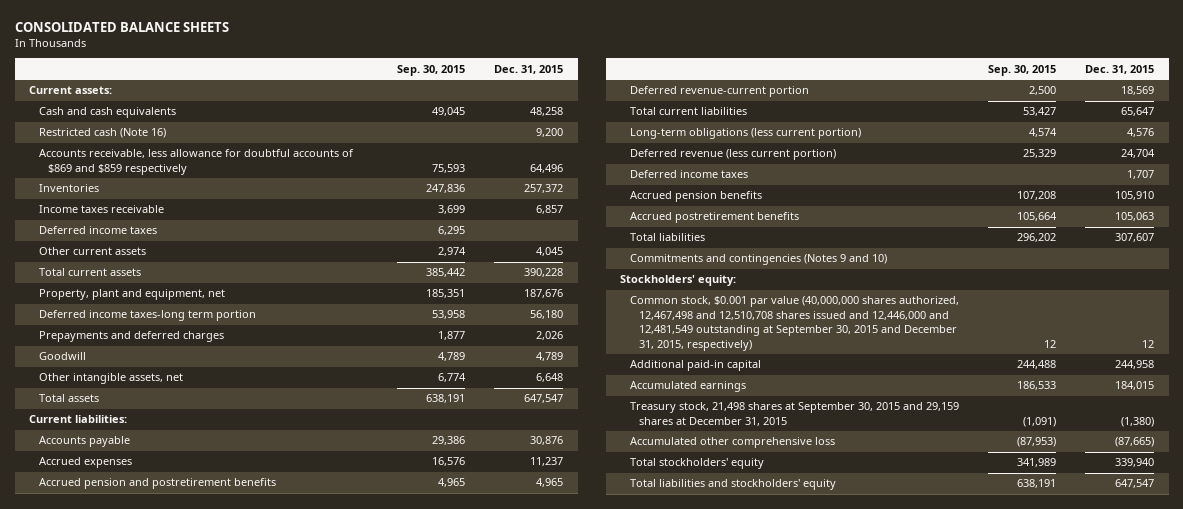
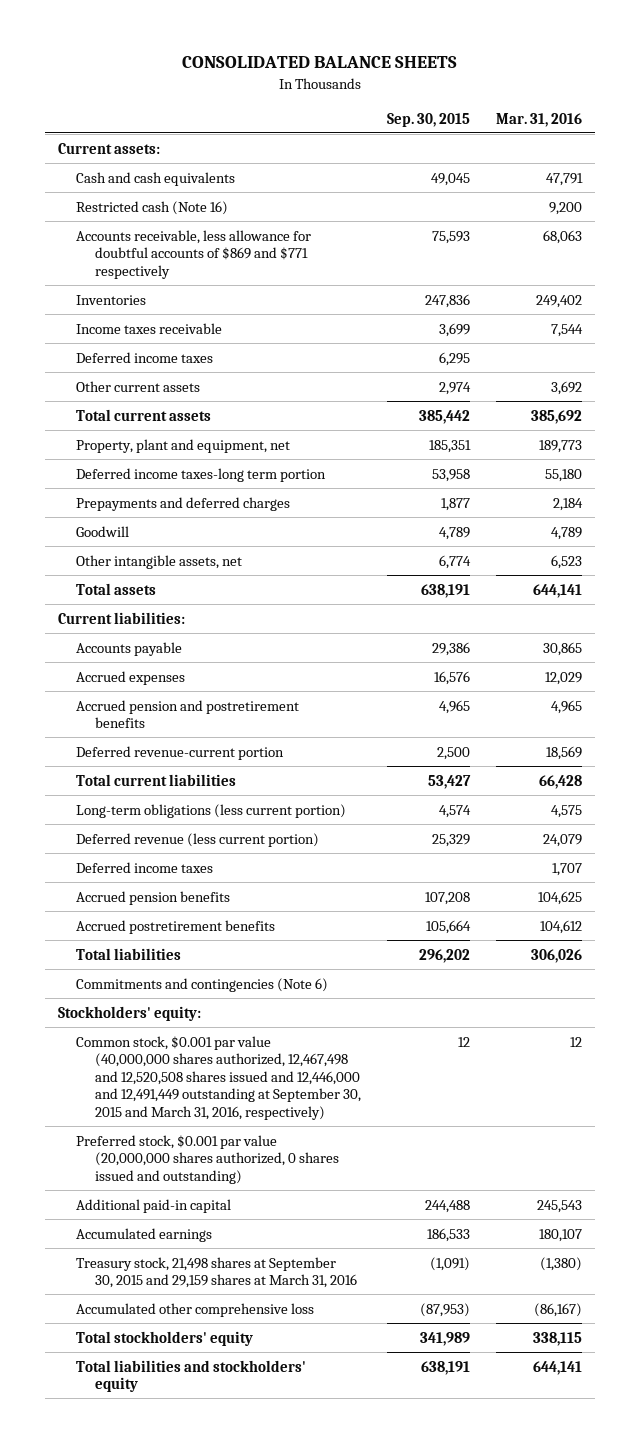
- | Sep. 30, 2015 | Dec. 31, 2015
+ | Sep. 30, 2015 | Mar. 31, 2016
- Accounts receivable, less allowance for doubtful accounts of $869 and $859 respectively | 75,593 | 64,496
+ Accounts receivable, less allowance for doubtful accounts of $869 and $771 respectively | 75,593 | 68,063
- Commitments and contingencies (Notes 9 and 10)
+ Commitments and contingencies (Note 6)
- Common stock, $0.001 par value (40,000,000 shares authorized, 12,467,498 and 12,510,708 shares issued and 12,446,000 and 12,481,549 outstanding at September 30, 2015 and December 31, 2015, respectively) | 12 | 12
+ Common stock, $0.001 par value (40,000,000 shares authorized, 12,467,498 and 12,520,508 shares issued and 12,446,000 and 12,491,449 outstanding at September 30, 2015 and March 31, 2016, respectively) | 12 | 12
+ Preferred stock, $0.001 par value (20,000,000 shares authorized, 0 shares issued and outstanding)
- Treasury stock, 21,498 shares at September 30, 2015 and 29,159 shares at December 31, 2015 | (1,091) | (1,380)
+ Treasury stock, 21,498 shares at September 30, 2015 and 29,159 shares at March 31, 2016 | (1,091) | (1,380)

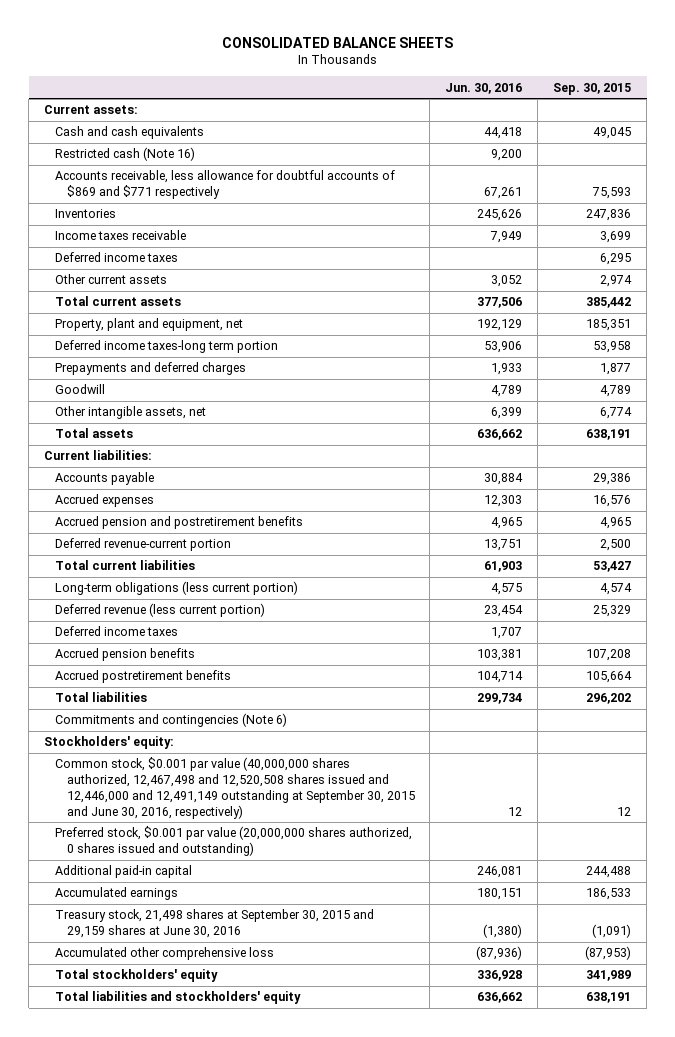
- | Sep. 30, 2015 | Mar. 31, 2016
+ | Jun. 30, 2016 | Sep. 30, 2015
- Common stock, $0.001 par value (40,000,000 shares authorized, 12,467,498 and 12,520,508 shares issued and 12,446,000 and 12,491,449 outstanding at September 30, 2015 and March 31, 2016, respectively) | 12 | 12
+ Common stock, $0.001 par value (40,000,000 shares authorized, 12,467,498 and 12,520,508 shares issued and 12,446,000 and 12,491,149 outstanding at September 30, 2015 and June 30, 2016, respectively) | 12 | 12
- Treasury stock, 21,498 shares at September 30, 2015 and 29,159 shares at March 31, 2016 | (1,091) | (1,380)
+ Treasury stock, 21,498 shares at September 30, 2015 and 29,159 shares at June 30, 2016 | (1,380) | (1,091)

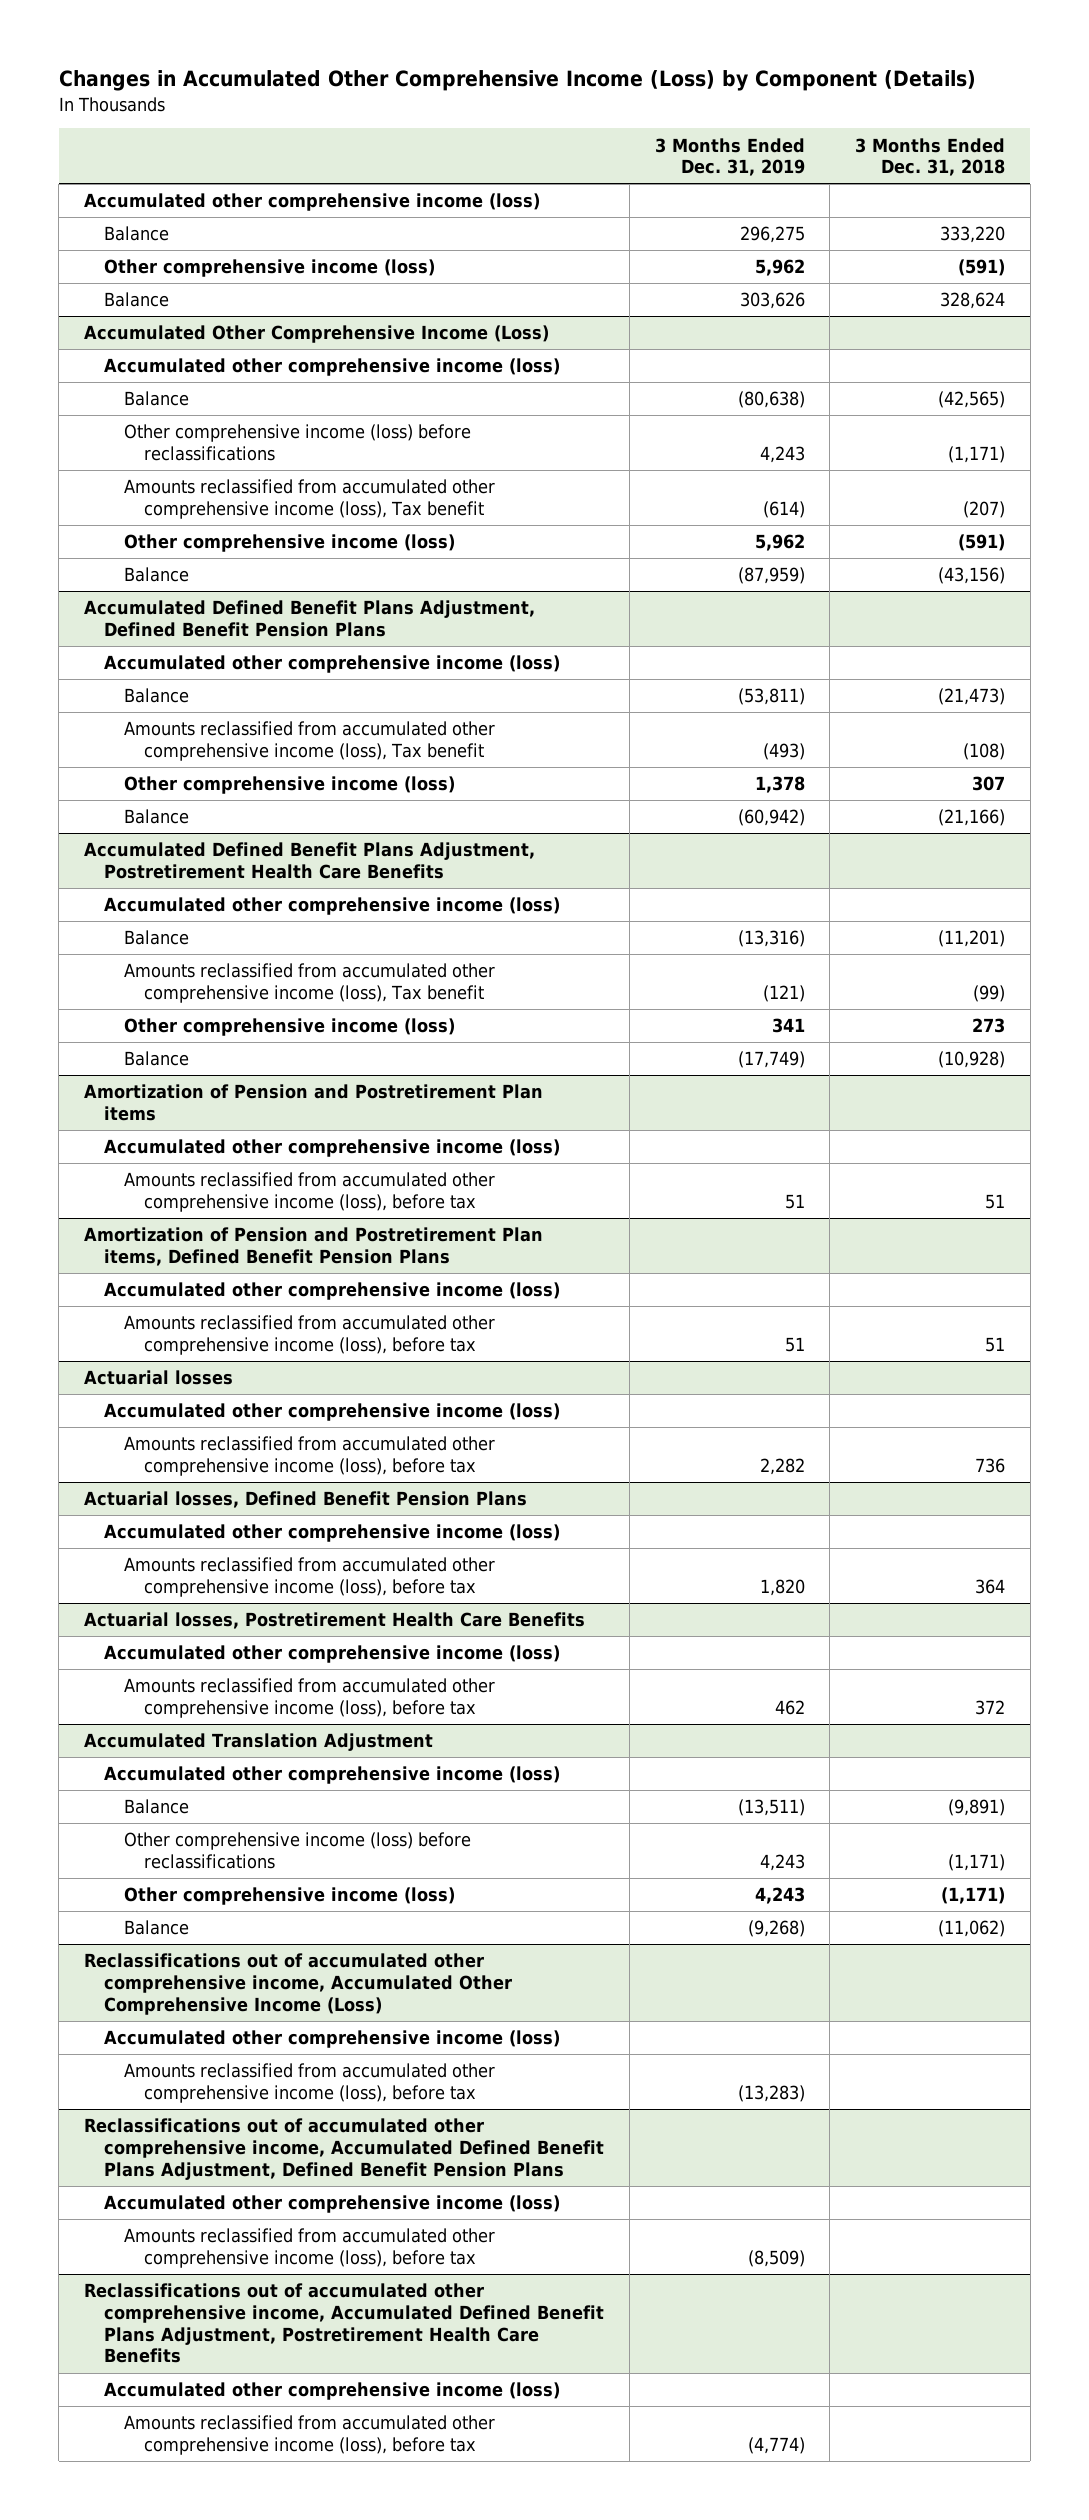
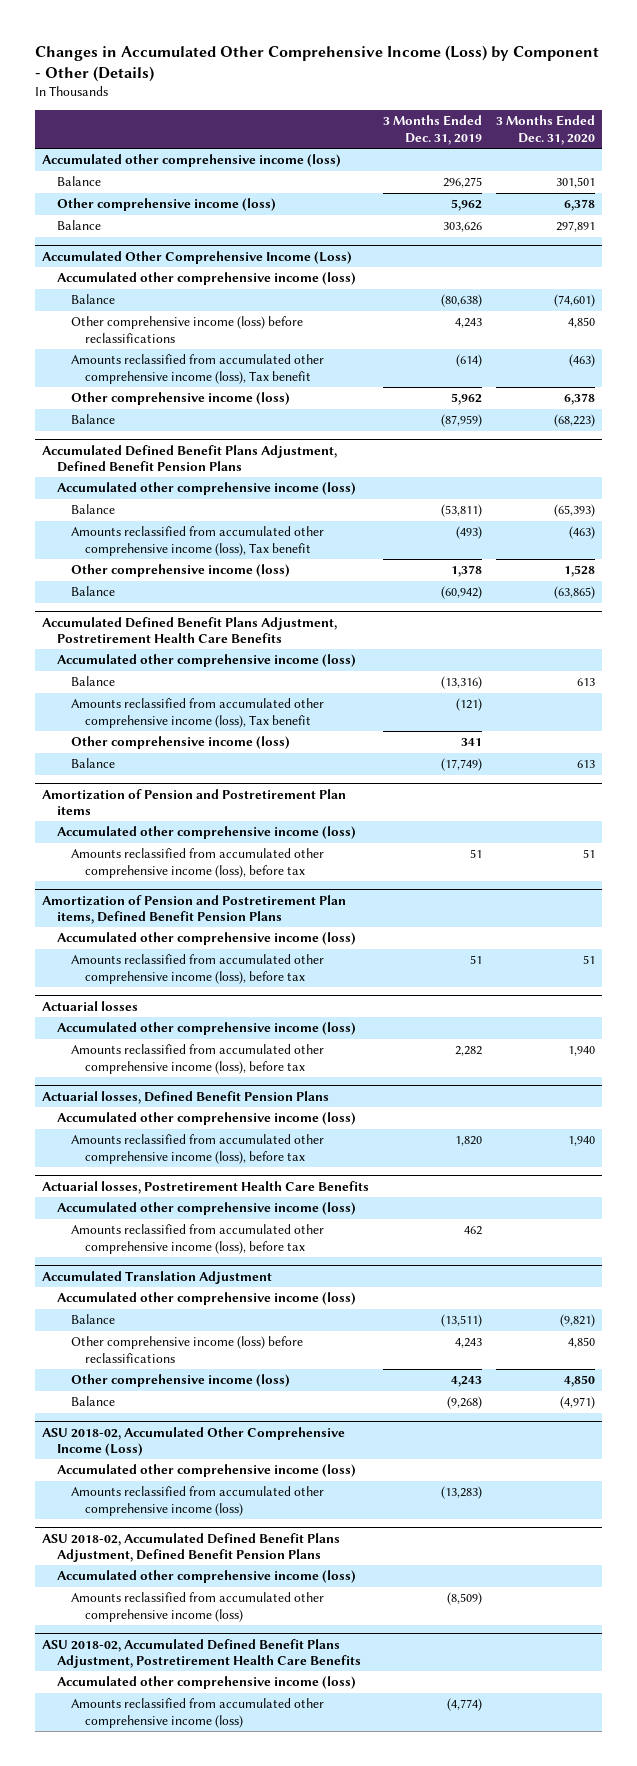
- Changes in Accumulated Other Comprehensive Income (Loss) by Component (Details)
+ Changes in Accumulated Other Comprehensive Income (Loss) by Component - Other (Details)
- | 3 Months Ended Dec. 31, 2019 | 3 Months Ended Dec. 31, 2018
+ | 3 Months Ended Dec. 31, 2019 | 3 Months Ended Dec. 31, 2020
- Reclassifications out of accumulated other comprehensive income, Accumulated Other Comprehensive Income (Loss)
+ ASU 2018-02, Accumulated Other Comprehensive Income (Loss)
- Amounts reclassified from accumulated other comprehensive income (loss), before tax | (13,283) |
- Reclassifications out of accumulated other comprehensive income, Accumulated Defined Benefit Plans Adjustment, Defined Benefit Pension Plans
+ Amounts reclassified from accumulated other comprehensive income (loss) | (13,283) |
+ ASU 2018-02, Accumulated Defined Benefit Plans Adjustment, Defined Benefit Pension Plans
- Amounts reclassified from accumulated other comprehensive income (loss), before tax | (8,509) |
- Reclassifications out of accumulated other comprehensive income, Accumulated Defined Benefit Plans Adjustment, Postretirement Health Care Benefits
+ Amounts reclassified from accumulated other comprehensive income (loss) | (8,509) |
+ ASU 2018-02, Accumulated Defined Benefit Plans Adjustment, Postretirement Health Care Benefits
- Amounts reclassified from accumulated other comprehensive income (loss), before tax | (4,774) |
+ Amounts reclassified from accumulated other comprehensive income (loss) | (4,774) |

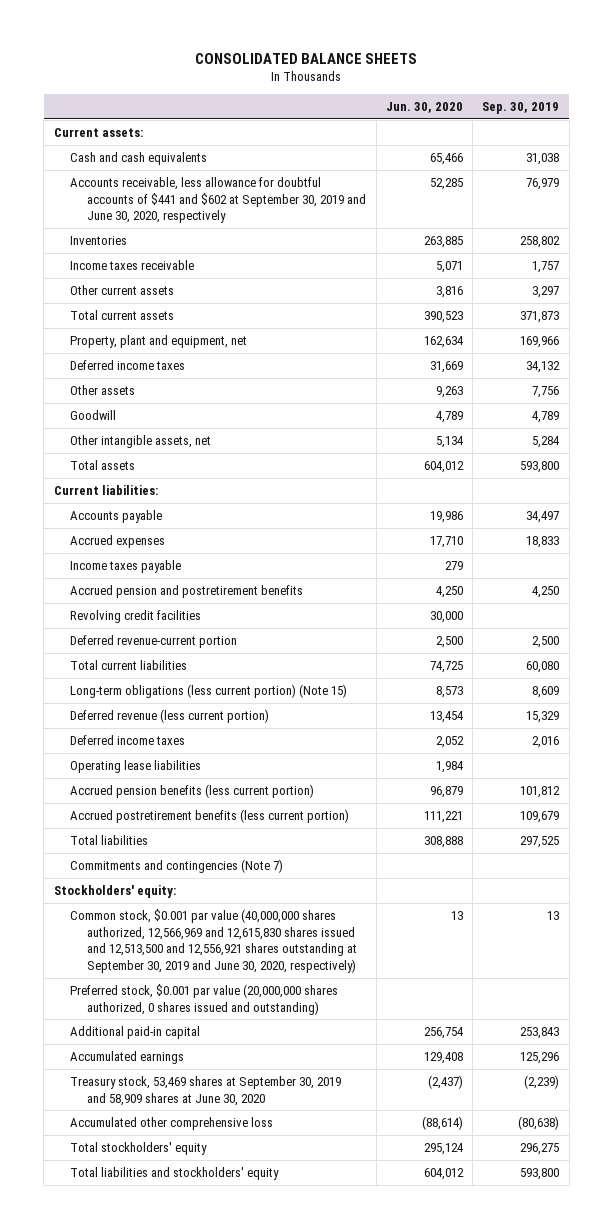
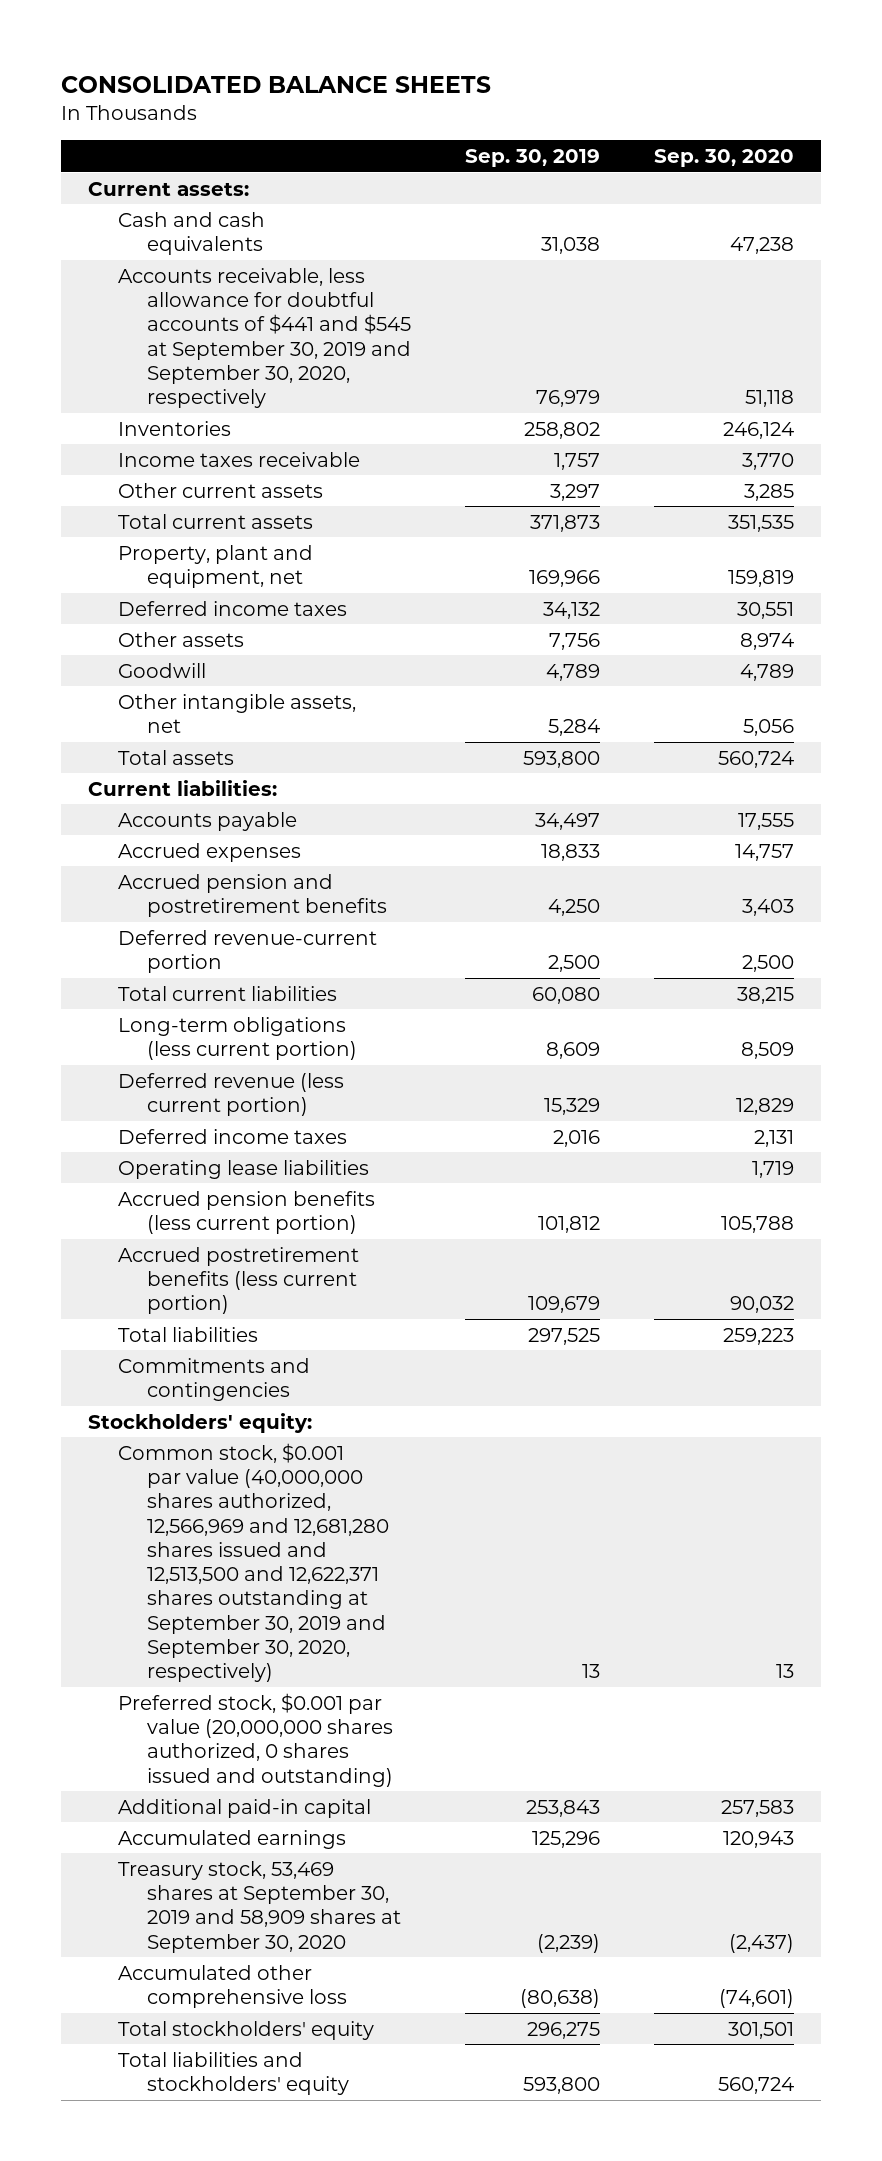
- | Jun. 30, 2020 | Sep. 30, 2019
+ | Sep. 30, 2019 | Sep. 30, 2020
- Accounts receivable, less allowance for doubtful accounts of $441 and $602 at September 30, 2019 and June 30, 2020, respectively | 52,285 | 76,979
+ Accounts receivable, less allowance for doubtful accounts of $441 and $545 at September 30, 2019 and September 30, 2020, respectively | 76,979 | 51,118
- Income taxes payable | 279 |
- Revolving credit facilities | 30,000 |
- Long-term obligations (less current portion) (Note 15) | 8,573 | 8,609
+ Long-term obligations (less current portion) | 8,609 | 8,509
- Commitments and contingencies (Note 7)
+ Commitments and contingencies
- Common stock, $0.001 par value (40,000,000 shares authorized, 12,566,969 and 12,615,830 shares issued and 12,513,500 and 12,556,921 shares outstanding at September 30, 2019 and June 30, 2020, respectively) | 13 | 13
+ Common stock, $0.001 par value (40,000,000 shares authorized, 12,566,969 and 12,681,280 shares issued and 12,513,500 and 12,622,371 shares outstanding at September 30, 2019 and September 30, 2020, respectively) | 13 | 13
- Treasury stock, 53,469 shares at September 30, 2019 and 58,909 shares at June 30, 2020 | (2,437) | (2,239)
+ Treasury stock, 53,469 shares at September 30, 2019 and 58,909 shares at September 30, 2020 | (2,239) | (2,437)

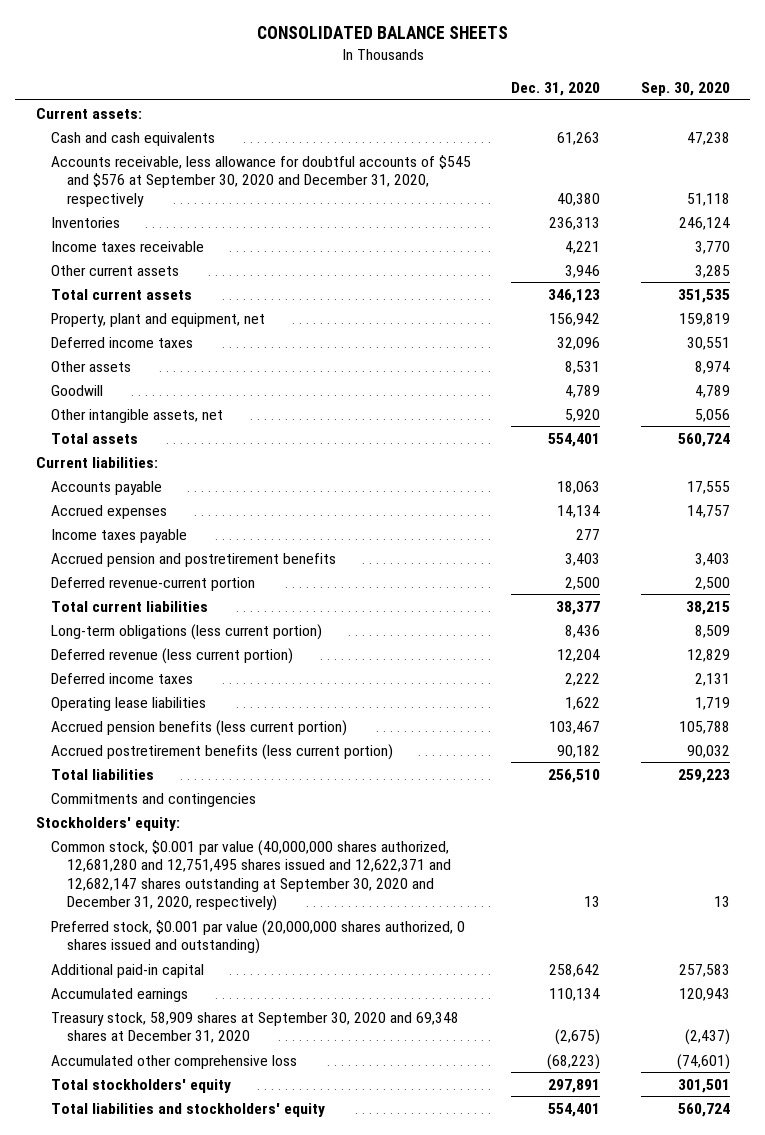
- | Sep. 30, 2019 | Sep. 30, 2020
+ | Dec. 31, 2020 | Sep. 30, 2020
- Accounts receivable, less allowance for doubtful accounts of $441 and $545 at September 30, 2019 and September 30, 2020, respectively | 76,979 | 51,118
+ Accounts receivable, less allowance for doubtful accounts of $545 and $576 at September 30, 2020 and December 31, 2020, respectively | 40,380 | 51,118
+ Income taxes payable | 277 |
- Common stock, $0.001 par value (40,000,000 shares authorized, 12,566,969 and 12,681,280 shares issued and 12,513,500 and 12,622,371 shares outstanding at September 30, 2019 and September 30, 2020, respectively) | 13 | 13
+ Common stock, $0.001 par value (40,000,000 shares authorized, 12,681,280 and 12,751,495 shares issued and 12,622,371 and 12,682,147 shares outstanding at September 30, 2020 and December 31, 2020, respectively) | 13 | 13
- Treasury stock, 53,469 shares at September 30, 2019 and 58,909 shares at September 30, 2020 | (2,239) | (2,437)
+ Treasury stock, 58,909 shares at September 30, 2020 and 69,348 shares at December 31, 2020 | (2,675) | (2,437)

